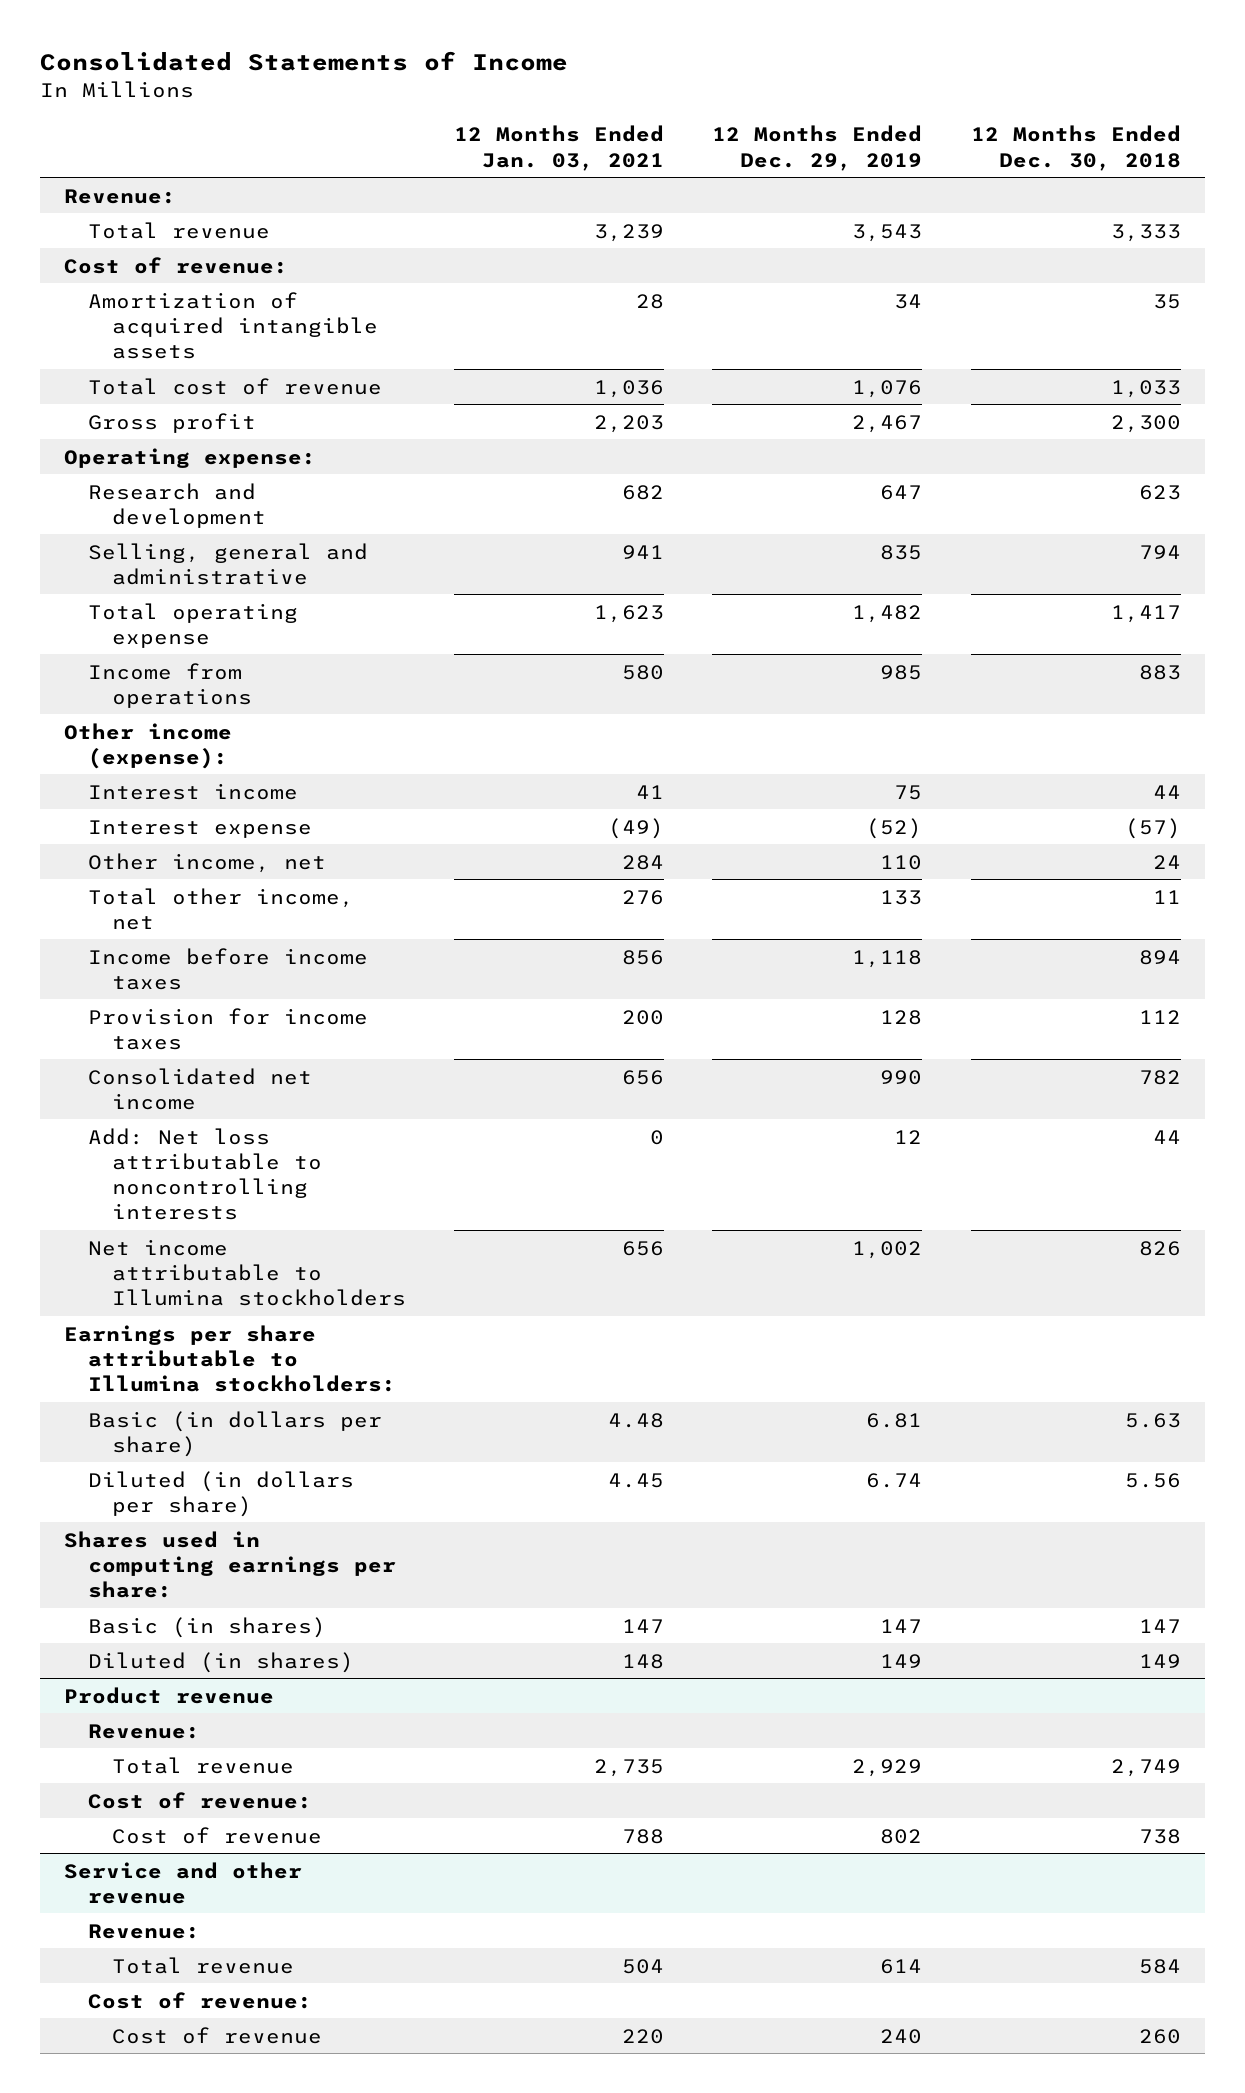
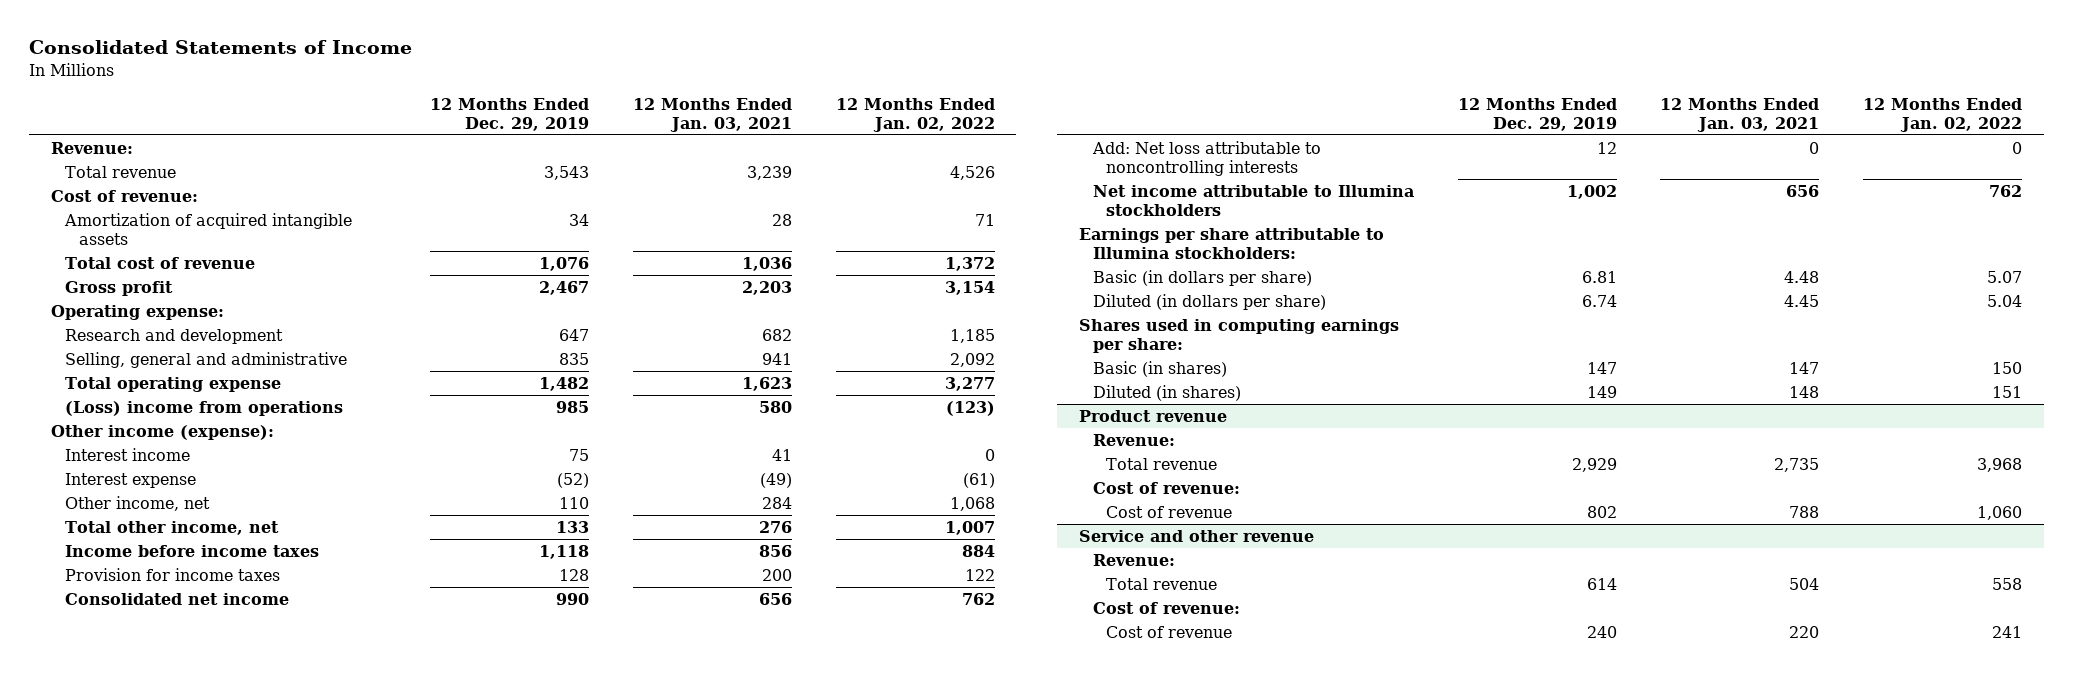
- | 12 Months Ended Jan. 03, 2021 | 12 Months Ended Dec. 29, 2019 | 12 Months Ended Dec. 30, 2018
+ | 12 Months Ended Dec. 29, 2019 | 12 Months Ended Jan. 03, 2021 | 12 Months Ended Jan. 02, 2022
- Income from operations | 580 | 985 | 883
+ (Loss) income from operations | 985 | 580 | (123)

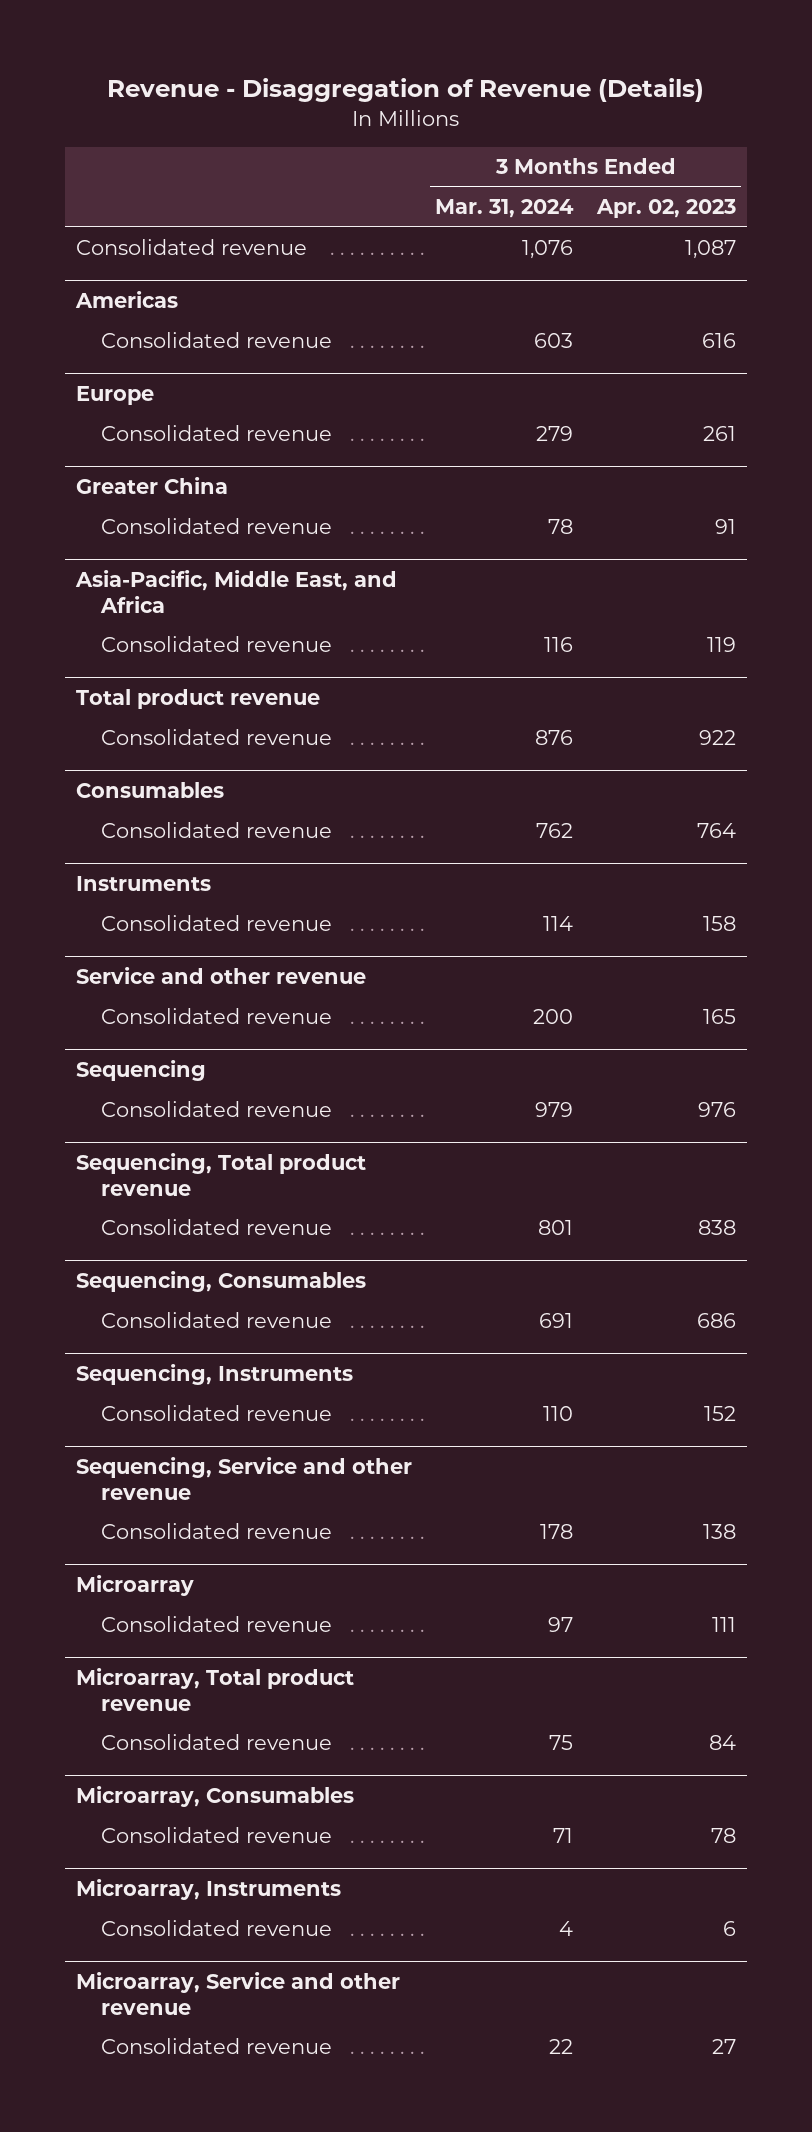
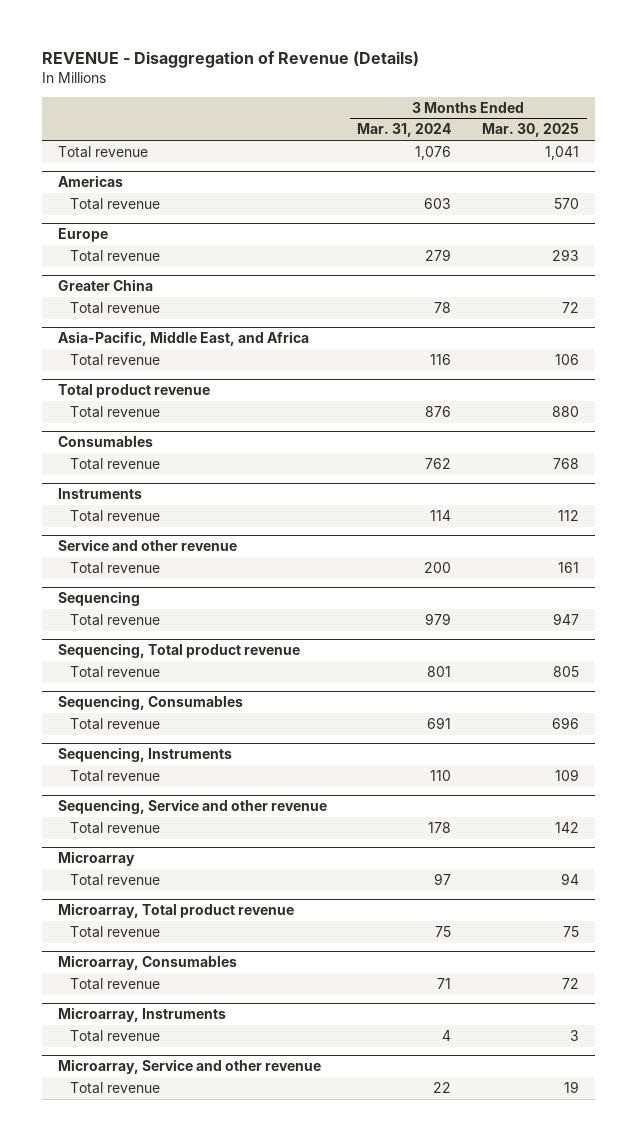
- Revenue - Disaggregation of Revenue (Details)
+ REVENUE - Disaggregation of Revenue (Details)
- | 3 Months Ended Mar. 31, 2024 | 3 Months Ended Apr. 02, 2023
+ | 3 Months Ended Mar. 31, 2024 | 3 Months Ended Mar. 30, 2025
- Consolidated revenue | 1,076 | 1,087
+ Total revenue | 1,076 | 1,041
@ Americas
- Consolidated revenue | 603 | 616
+ Total revenue | 603 | 570
@ Europe
- Consolidated revenue | 279 | 261
+ Total revenue | 279 | 293
@ Greater China
- Consolidated revenue | 78 | 91
+ Total revenue | 78 | 72
@ Asia-Pacific, Middle East, and Africa
- Consolidated revenue | 116 | 119
+ Total revenue | 116 | 106
@ Total product revenue
- Consolidated revenue | 876 | 922
+ Total revenue | 876 | 880
@ Consumables
- Consolidated revenue | 762 | 764
+ Total revenue | 762 | 768
@ Instruments
- Consolidated revenue | 114 | 158
+ Total revenue | 114 | 112
@ Service and other revenue
- Consolidated revenue | 200 | 165
+ Total revenue | 200 | 161
@ Sequencing
- Consolidated revenue | 979 | 976
+ Total revenue | 979 | 947
@ Sequencing, Total product revenue
- Consolidated revenue | 801 | 838
+ Total revenue | 801 | 805
@ Sequencing, Consumables
- Consolidated revenue | 691 | 686
+ Total revenue | 691 | 696
@ Sequencing, Instruments
- Consolidated revenue | 110 | 152
+ Total revenue | 110 | 109
@ Sequencing, Service and other revenue
- Consolidated revenue | 178 | 138
+ Total revenue | 178 | 142
@ Microarray
- Consolidated revenue | 97 | 111
+ Total revenue | 97 | 94
@ Microarray, Total product revenue
- Consolidated revenue | 75 | 84
+ Total revenue | 75 | 75
@ Microarray, Consumables
- Consolidated revenue | 71 | 78
+ Total revenue | 71 | 72
@ Microarray, Instruments
- Consolidated revenue | 4 | 6
+ Total revenue | 4 | 3
@ Microarray, Service and other revenue
- Consolidated revenue | 22 | 27
+ Total revenue | 22 | 19

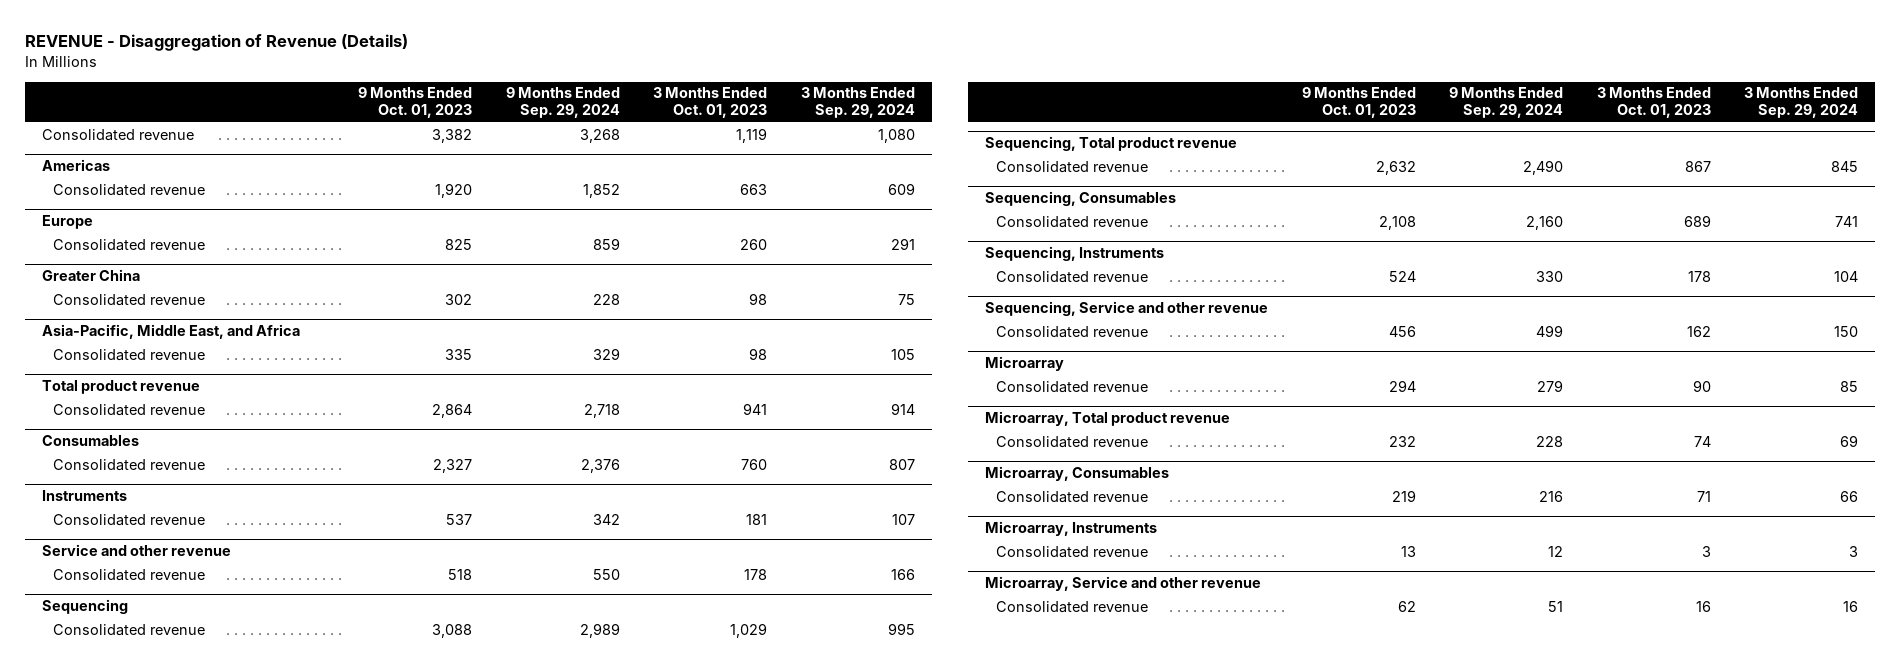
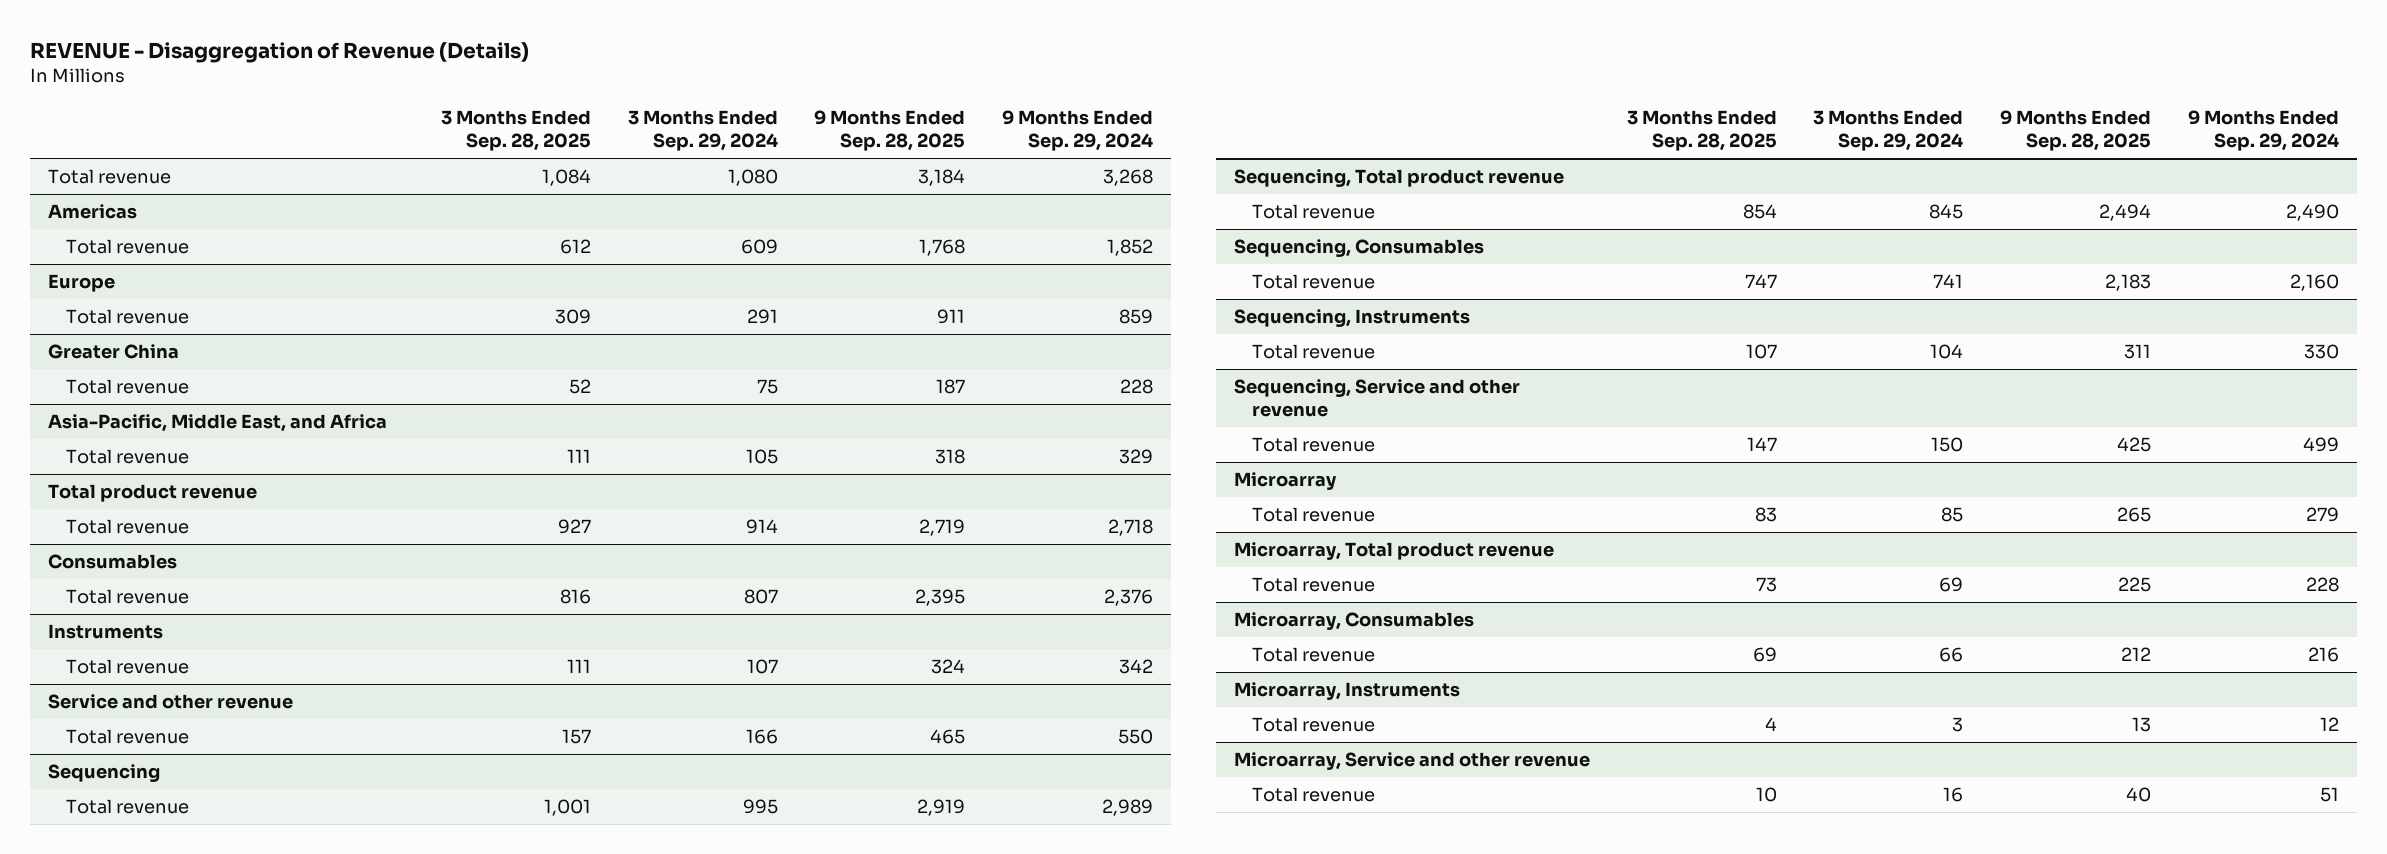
- | 9 Months Ended Oct. 01, 2023 | 9 Months Ended Sep. 29, 2024 | 3 Months Ended Oct. 01, 2023 | 3 Months Ended Sep. 29, 2024
+ | 3 Months Ended Sep. 28, 2025 | 3 Months Ended Sep. 29, 2024 | 9 Months Ended Sep. 28, 2025 | 9 Months Ended Sep. 29, 2024
- Consolidated revenue | 3,382 | 3,268 | 1,119 | 1,080
+ Total revenue | 1,084 | 1,080 | 3,184 | 3,268
@ Americas
- Consolidated revenue | 1,920 | 1,852 | 663 | 609
+ Total revenue | 612 | 609 | 1,768 | 1,852
@ Europe
- Consolidated revenue | 825 | 859 | 260 | 291
+ Total revenue | 309 | 291 | 911 | 859
@ Greater China
- Consolidated revenue | 302 | 228 | 98 | 75
+ Total revenue | 52 | 75 | 187 | 228
@ Asia-Pacific, Middle East, and Africa
- Consolidated revenue | 335 | 329 | 98 | 105
+ Total revenue | 111 | 105 | 318 | 329
@ Total product revenue
- Consolidated revenue | 2,864 | 2,718 | 941 | 914
+ Total revenue | 927 | 914 | 2,719 | 2,718
@ Consumables
- Consolidated revenue | 2,327 | 2,376 | 760 | 807
+ Total revenue | 816 | 807 | 2,395 | 2,376
@ Instruments
- Consolidated revenue | 537 | 342 | 181 | 107
+ Total revenue | 111 | 107 | 324 | 342
@ Service and other revenue
- Consolidated revenue | 518 | 550 | 178 | 166
+ Total revenue | 157 | 166 | 465 | 550
@ Sequencing
- Consolidated revenue | 3,088 | 2,989 | 1,029 | 995
+ Total revenue | 1,001 | 995 | 2,919 | 2,989
@ Sequencing, Total product revenue
- Consolidated revenue | 2,632 | 2,490 | 867 | 845
+ Total revenue | 854 | 845 | 2,494 | 2,490
@ Sequencing, Consumables
- Consolidated revenue | 2,108 | 2,160 | 689 | 741
+ Total revenue | 747 | 741 | 2,183 | 2,160
@ Sequencing, Instruments
- Consolidated revenue | 524 | 330 | 178 | 104
+ Total revenue | 107 | 104 | 311 | 330
@ Sequencing, Service and other revenue
- Consolidated revenue | 456 | 499 | 162 | 150
+ Total revenue | 147 | 150 | 425 | 499
@ Microarray
- Consolidated revenue | 294 | 279 | 90 | 85
+ Total revenue | 83 | 85 | 265 | 279
@ Microarray, Total product revenue
- Consolidated revenue | 232 | 228 | 74 | 69
+ Total revenue | 73 | 69 | 225 | 228
@ Microarray, Consumables
- Consolidated revenue | 219 | 216 | 71 | 66
+ Total revenue | 69 | 66 | 212 | 216
@ Microarray, Instruments
- Consolidated revenue | 13 | 12 | 3 | 3
+ Total revenue | 4 | 3 | 13 | 12
@ Microarray, Service and other revenue
- Consolidated revenue | 62 | 51 | 16 | 16
+ Total revenue | 10 | 16 | 40 | 51

